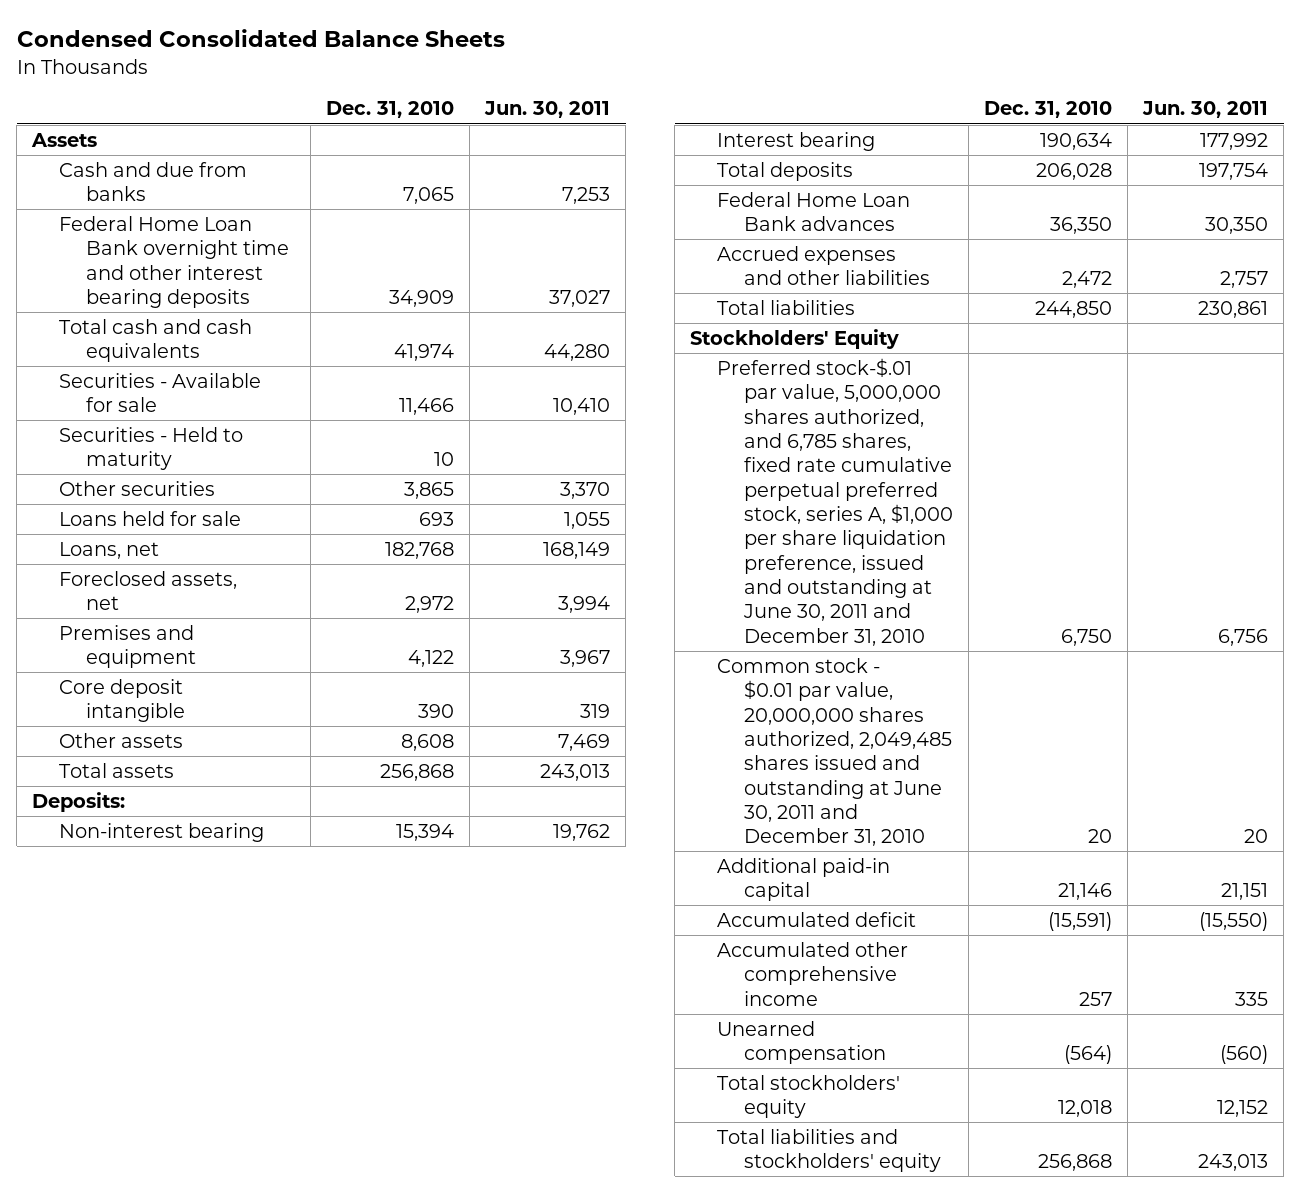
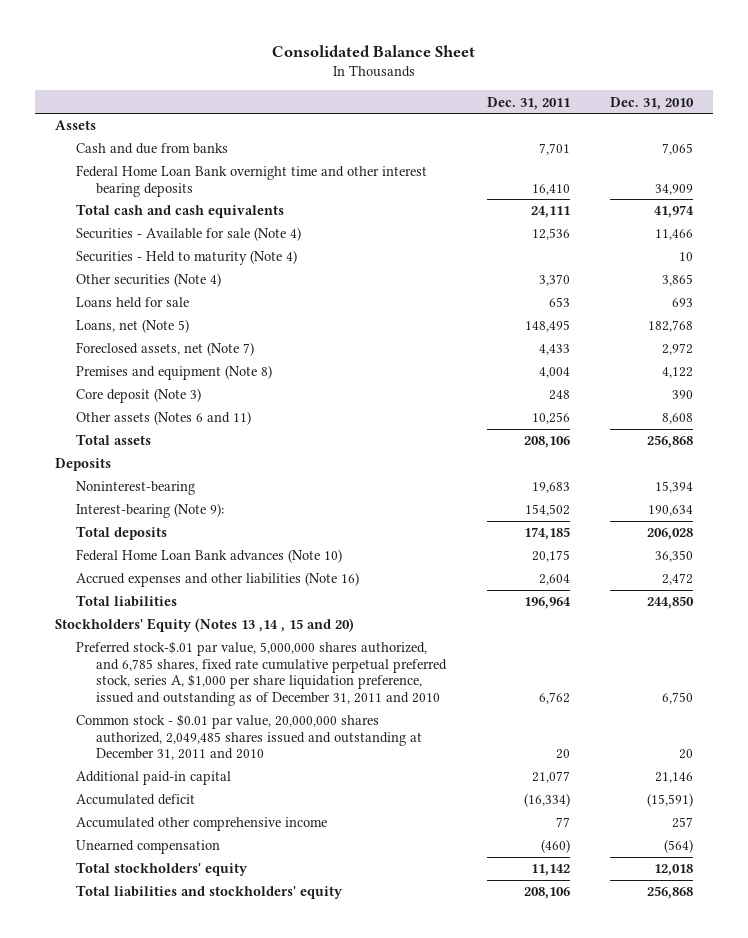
- Condensed Consolidated Balance Sheets
+ Consolidated Balance Sheet
- | Dec. 31, 2010 | Jun. 30, 2011
+ | Dec. 31, 2011 | Dec. 31, 2010
- Securities - Available for sale | 11,466 | 10,410
- Securities - Held to maturity | 10 |
- Other securities | 3,865 | 3,370
+ Securities - Available for sale (Note 4) | 12,536 | 11,466
+ Securities - Held to maturity (Note 4) | | 10
+ Other securities (Note 4) | 3,370 | 3,865
- Loans, net | 182,768 | 168,149
- Foreclosed assets, net | 2,972 | 3,994
- Premises and equipment | 4,122 | 3,967
- Core deposit intangible | 390 | 319
- Other assets | 8,608 | 7,469
+ Loans, net (Note 5) | 148,495 | 182,768
+ Foreclosed assets, net (Note 7) | 4,433 | 2,972
+ Premises and equipment (Note 8) | 4,004 | 4,122
+ Core deposit (Note 3) | 248 | 390
+ Other assets (Notes 6 and 11) | 10,256 | 8,608
- Deposits:
- Non-interest bearing | 15,394 | 19,762
- Interest bearing | 190,634 | 177,992
+ Deposits
+ Noninterest-bearing | 19,683 | 15,394
+ Interest-bearing (Note 9): | 154,502 | 190,634
- Federal Home Loan Bank advances | 36,350 | 30,350
- Accrued expenses and other liabilities | 2,472 | 2,757
+ Federal Home Loan Bank advances (Note 10) | 20,175 | 36,350
+ Accrued expenses and other liabilities (Note 16) | 2,604 | 2,472
- Stockholders' Equity
- Preferred stock-$.01 par value, 5,000,000 shares authorized, and 6,785 shares, fixed rate cumulative perpetual preferred stock, series A, $1,000 per share liquidation preference, issued and outstanding at June 30, 2011 and December 31, 2010 | 6,750 | 6,756
- Common stock - $0.01 par value, 20,000,000 shares authorized, 2,049,485 shares issued and outstanding at June 30, 2011 and December 31, 2010 | 20 | 20
+ Stockholders' Equity (Notes 13 ,14 , 15 and 20)
+ Preferred stock-$.01 par value, 5,000,000 shares authorized, and 6,785 shares, fixed rate cumulative perpetual preferred stock, series A, $1,000 per share liquidation preference, issued and outstanding as of December 31, 2011 and 2010 | 6,762 | 6,750
+ Common stock - $0.01 par value, 20,000,000 shares authorized, 2,049,485 shares issued and outstanding at December 31, 2011 and 2010 | 20 | 20

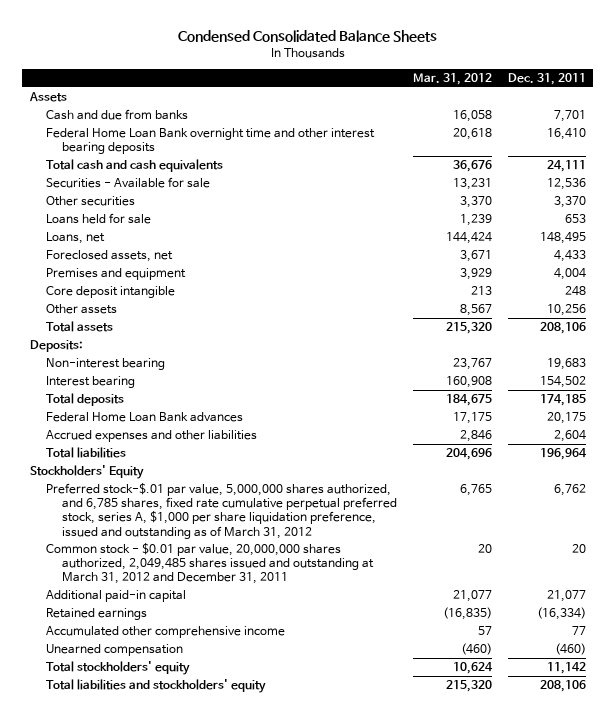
- Consolidated Balance Sheet
+ Condensed Consolidated Balance Sheets
- | Dec. 31, 2011 | Dec. 31, 2010
+ | Mar. 31, 2012 | Dec. 31, 2011
- Securities - Available for sale (Note 4) | 12,536 | 11,466
- Securities - Held to maturity (Note 4) | | 10
- Other securities (Note 4) | 3,370 | 3,865
+ Securities - Available for sale | 13,231 | 12,536
+ Other securities | 3,370 | 3,370
- Loans, net (Note 5) | 148,495 | 182,768
- Foreclosed assets, net (Note 7) | 4,433 | 2,972
- Premises and equipment (Note 8) | 4,004 | 4,122
- Core deposit (Note 3) | 248 | 390
- Other assets (Notes 6 and 11) | 10,256 | 8,608
+ Loans, net | 144,424 | 148,495
+ Foreclosed assets, net | 3,671 | 4,433
+ Premises and equipment | 3,929 | 4,004
+ Core deposit intangible | 213 | 248
+ Other assets | 8,567 | 10,256
- Deposits
- Noninterest-bearing | 19,683 | 15,394
- Interest-bearing (Note 9): | 154,502 | 190,634
+ Deposits:
+ Non-interest bearing | 23,767 | 19,683
+ Interest bearing | 160,908 | 154,502
- Federal Home Loan Bank advances (Note 10) | 20,175 | 36,350
- Accrued expenses and other liabilities (Note 16) | 2,604 | 2,472
+ Federal Home Loan Bank advances | 17,175 | 20,175
+ Accrued expenses and other liabilities | 2,846 | 2,604
- Stockholders' Equity (Notes 13 ,14 , 15 and 20)
- Preferred stock-$.01 par value, 5,000,000 shares authorized, and 6,785 shares, fixed rate cumulative perpetual preferred stock, series A, $1,000 per share liquidation preference, issued and outstanding as of December 31, 2011 and 2010 | 6,762 | 6,750
- Common stock - $0.01 par value, 20,000,000 shares authorized, 2,049,485 shares issued and outstanding at December 31, 2011 and 2010 | 20 | 20
+ Stockholders' Equity
+ Preferred stock-$.01 par value, 5,000,000 shares authorized, and 6,785 shares, fixed rate cumulative perpetual preferred stock, series A, $1,000 per share liquidation preference, issued and outstanding as of March 31, 2012 | 6,765 | 6,762
+ Common stock - $0.01 par value, 20,000,000 shares authorized, 2,049,485 shares issued and outstanding at March 31, 2012 and December 31, 2011 | 20 | 20
- Accumulated deficit | (16,334) | (15,591)
+ Retained earnings | (16,835) | (16,334)

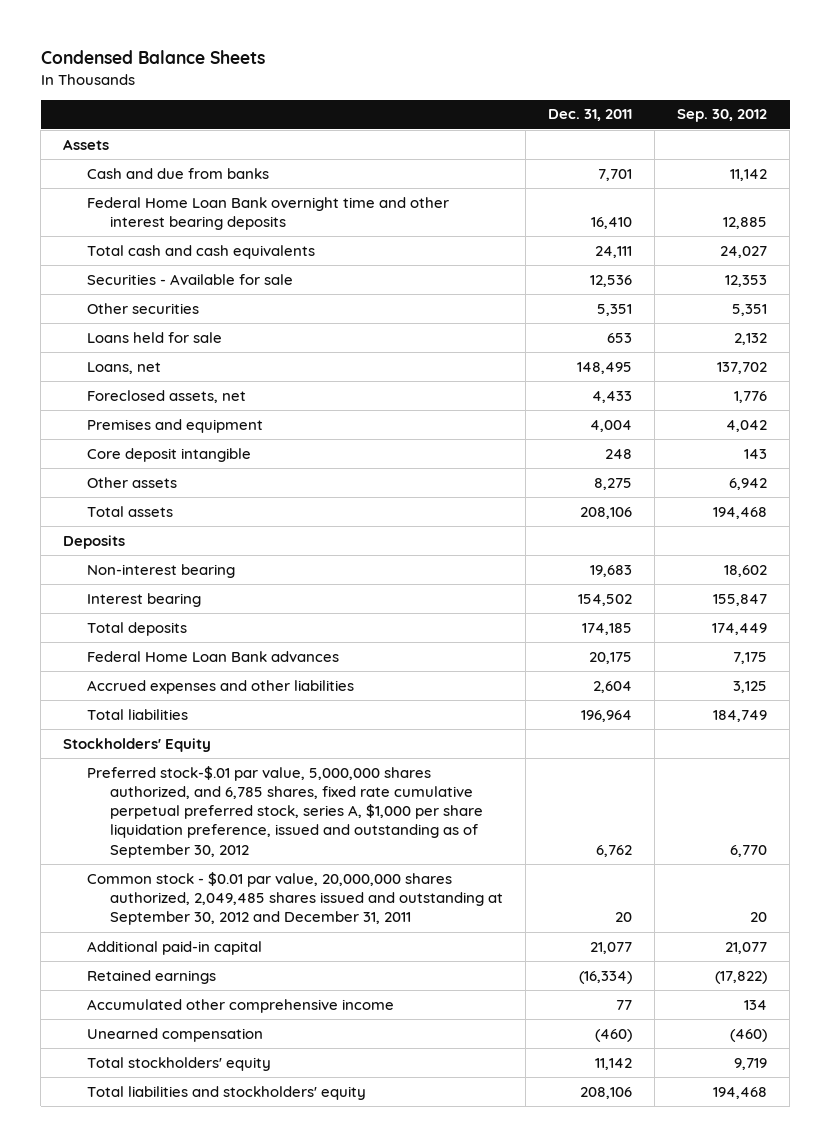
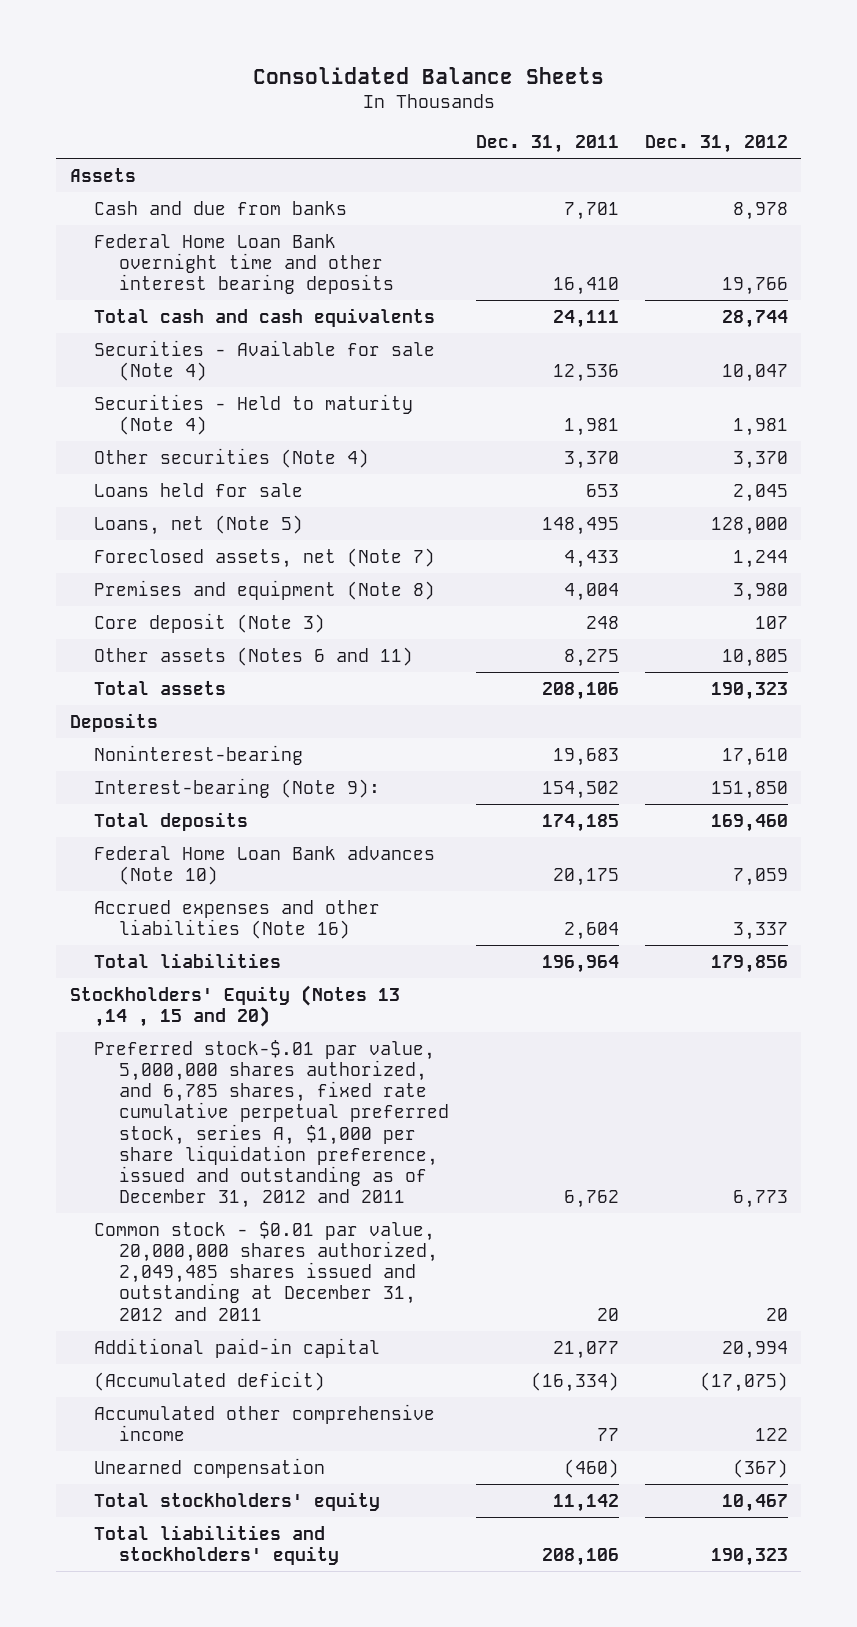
- Condensed Balance Sheets
+ Consolidated Balance Sheets
- | Dec. 31, 2011 | Sep. 30, 2012
+ | Dec. 31, 2011 | Dec. 31, 2012
- Securities - Available for sale | 12,536 | 12,353
- Other securities | 5,351 | 5,351
+ Securities - Available for sale (Note 4) | 12,536 | 10,047
+ Securities - Held to maturity (Note 4) | 1,981 | 1,981
+ Other securities (Note 4) | 3,370 | 3,370
- Loans, net | 148,495 | 137,702
- Foreclosed assets, net | 4,433 | 1,776
- Premises and equipment | 4,004 | 4,042
- Core deposit intangible | 248 | 143
- Other assets | 8,275 | 6,942
+ Loans, net (Note 5) | 148,495 | 128,000
+ Foreclosed assets, net (Note 7) | 4,433 | 1,244
+ Premises and equipment (Note 8) | 4,004 | 3,980
+ Core deposit (Note 3) | 248 | 107
+ Other assets (Notes 6 and 11) | 8,275 | 10,805
- Non-interest bearing | 19,683 | 18,602
- Interest bearing | 154,502 | 155,847
+ Noninterest-bearing | 19,683 | 17,610
+ Interest-bearing (Note 9): | 154,502 | 151,850
- Federal Home Loan Bank advances | 20,175 | 7,175
- Accrued expenses and other liabilities | 2,604 | 3,125
+ Federal Home Loan Bank advances (Note 10) | 20,175 | 7,059
+ Accrued expenses and other liabilities (Note 16) | 2,604 | 3,337
- Stockholders' Equity
- Preferred stock-$.01 par value, 5,000,000 shares authorized, and 6,785 shares, fixed rate cumulative perpetual preferred stock, series A, $1,000 per share liquidation preference, issued and outstanding as of September 30, 2012 | 6,762 | 6,770
- Common stock - $0.01 par value, 20,000,000 shares authorized, 2,049,485 shares issued and outstanding at September 30, 2012 and December 31, 2011 | 20 | 20
+ Stockholders' Equity (Notes 13 ,14 , 15 and 20)
+ Preferred stock-$.01 par value, 5,000,000 shares authorized, and 6,785 shares, fixed rate cumulative perpetual preferred stock, series A, $1,000 per share liquidation preference, issued and outstanding as of December 31, 2012 and 2011 | 6,762 | 6,773
+ Common stock - $0.01 par value, 20,000,000 shares authorized, 2,049,485 shares issued and outstanding at December 31, 2012 and 2011 | 20 | 20
- Retained earnings | (16,334) | (17,822)
+ (Accumulated deficit) | (16,334) | (17,075)

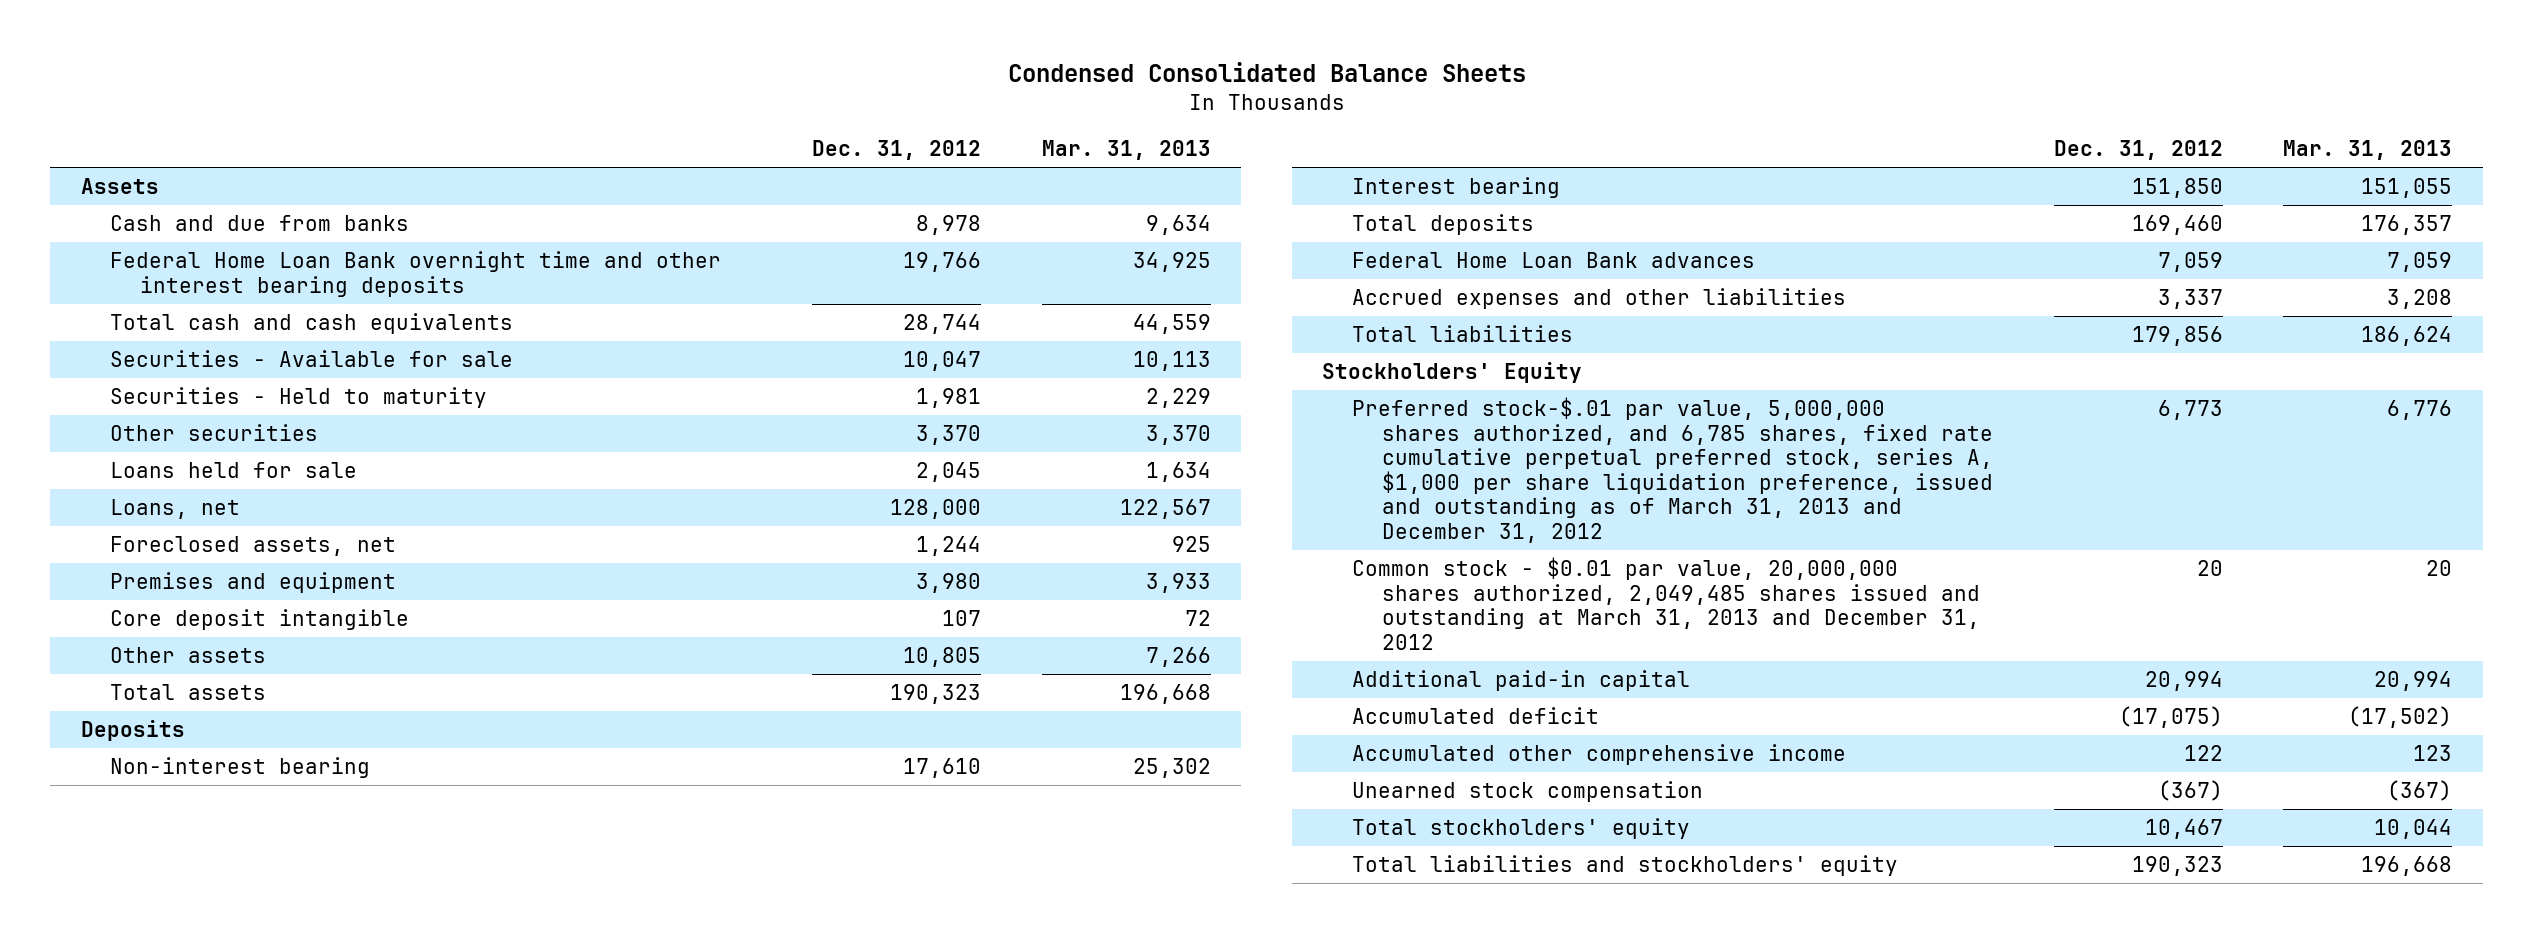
- Consolidated Balance Sheets
+ Condensed Consolidated Balance Sheets
- | Dec. 31, 2011 | Dec. 31, 2012
+ | Dec. 31, 2012 | Mar. 31, 2013
- Securities - Available for sale (Note 4) | 12,536 | 10,047
- Securities - Held to maturity (Note 4) | 1,981 | 1,981
- Other securities (Note 4) | 3,370 | 3,370
+ Securities - Available for sale | 10,047 | 10,113
+ Securities - Held to maturity | 1,981 | 2,229
+ Other securities | 3,370 | 3,370
- Loans, net (Note 5) | 148,495 | 128,000
- Foreclosed assets, net (Note 7) | 4,433 | 1,244
- Premises and equipment (Note 8) | 4,004 | 3,980
- Core deposit (Note 3) | 248 | 107
- Other assets (Notes 6 and 11) | 8,275 | 10,805
+ Loans, net | 128,000 | 122,567
+ Foreclosed assets, net | 1,244 | 925
+ Premises and equipment | 3,980 | 3,933
+ Core deposit intangible | 107 | 72
+ Other assets | 10,805 | 7,266
- Noninterest-bearing | 19,683 | 17,610
- Interest-bearing (Note 9): | 154,502 | 151,850
+ Non-interest bearing | 17,610 | 25,302
+ Interest bearing | 151,850 | 151,055
- Federal Home Loan Bank advances (Note 10) | 20,175 | 7,059
- Accrued expenses and other liabilities (Note 16) | 2,604 | 3,337
+ Federal Home Loan Bank advances | 7,059 | 7,059
+ Accrued expenses and other liabilities | 3,337 | 3,208
- Stockholders' Equity (Notes 13 ,14 , 15 and 20)
- Preferred stock-$.01 par value, 5,000,000 shares authorized, and 6,785 shares, fixed rate cumulative perpetual preferred stock, series A, $1,000 per share liquidation preference, issued and outstanding as of December 31, 2012 and 2011 | 6,762 | 6,773
- Common stock - $0.01 par value, 20,000,000 shares authorized, 2,049,485 shares issued and outstanding at December 31, 2012 and 2011 | 20 | 20
+ Stockholders' Equity
+ Preferred stock-$.01 par value, 5,000,000 shares authorized, and 6,785 shares, fixed rate cumulative perpetual preferred stock, series A, $1,000 per share liquidation preference, issued and outstanding as of March 31, 2013 and December 31, 2012 | 6,773 | 6,776
+ Common stock - $0.01 par value, 20,000,000 shares authorized, 2,049,485 shares issued and outstanding at March 31, 2013 and December 31, 2012 | 20 | 20
- (Accumulated deficit) | (16,334) | (17,075)
+ Accumulated deficit | (17,075) | (17,502)
- Unearned compensation | (460) | (367)
+ Unearned stock compensation | (367) | (367)

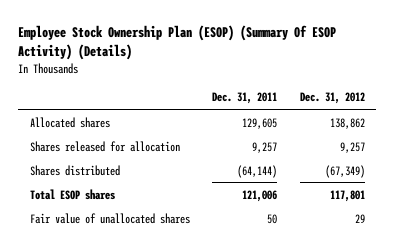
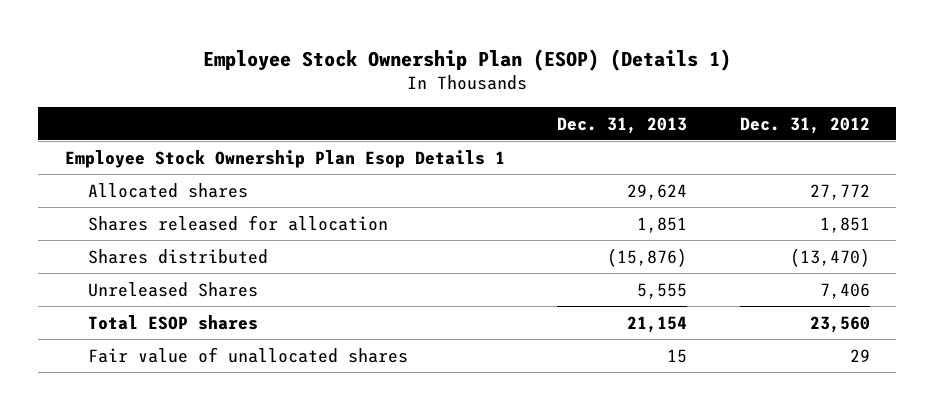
- Employee Stock Ownership Plan (ESOP) (Summary Of ESOP Activity) (Details)
+ Employee Stock Ownership Plan (ESOP) (Details 1)
- | Dec. 31, 2011 | Dec. 31, 2012
+ | Dec. 31, 2013 | Dec. 31, 2012
- Allocated shares | 129,605 | 138,862
- Shares released for allocation | 9,257 | 9,257
- Shares distributed | (64,144) | (67,349)
- Total ESOP shares | 121,006 | 117,801
+ Employee Stock Ownership Plan Esop Details 1
+ Allocated shares | 29,624 | 27,772
+ Shares released for allocation | 1,851 | 1,851
+ Shares distributed | (15,876) | (13,470)
+ Unreleased Shares | 5,555 | 7,406
+ Total ESOP shares | 21,154 | 23,560

